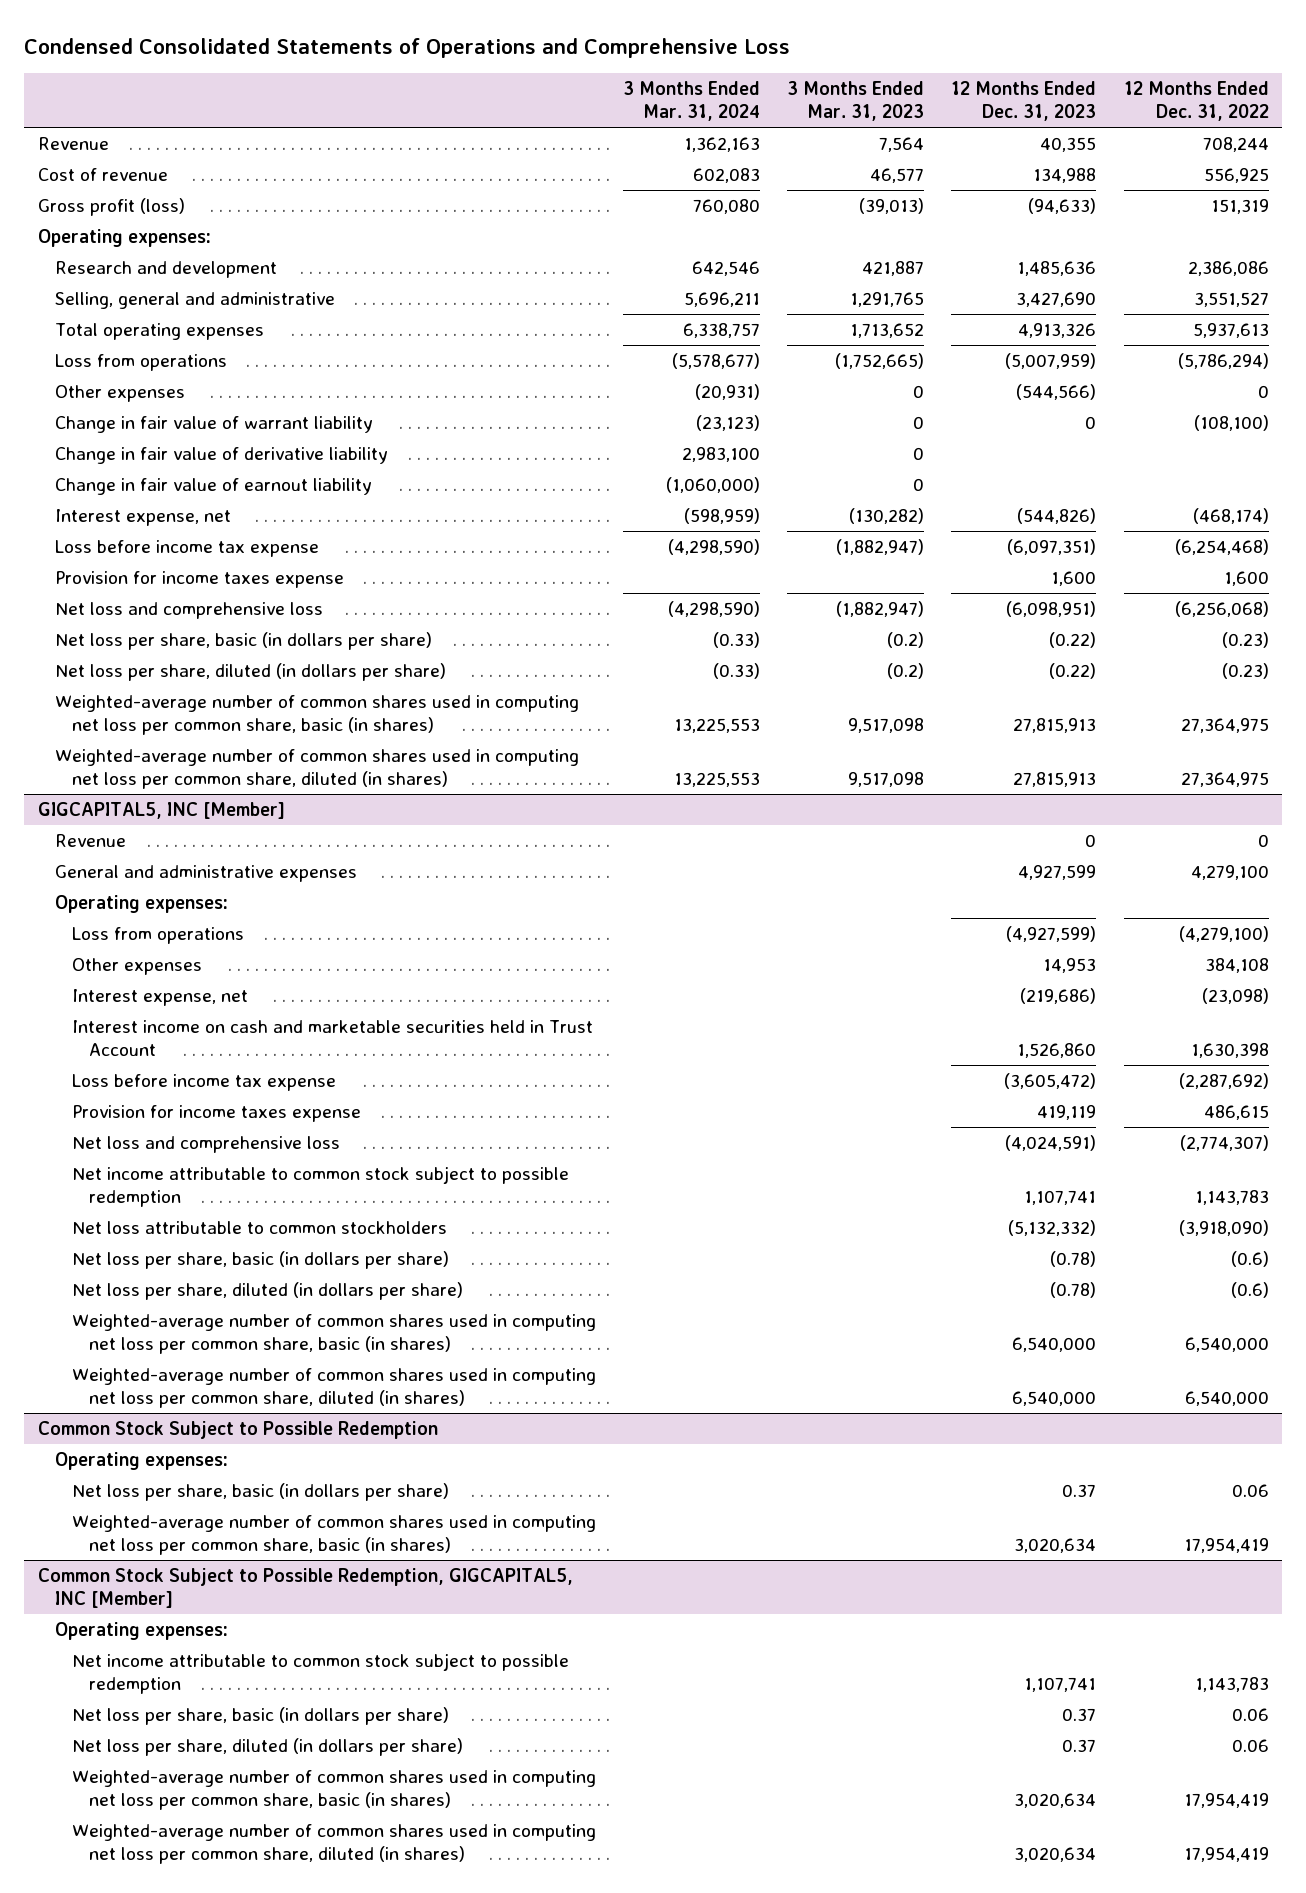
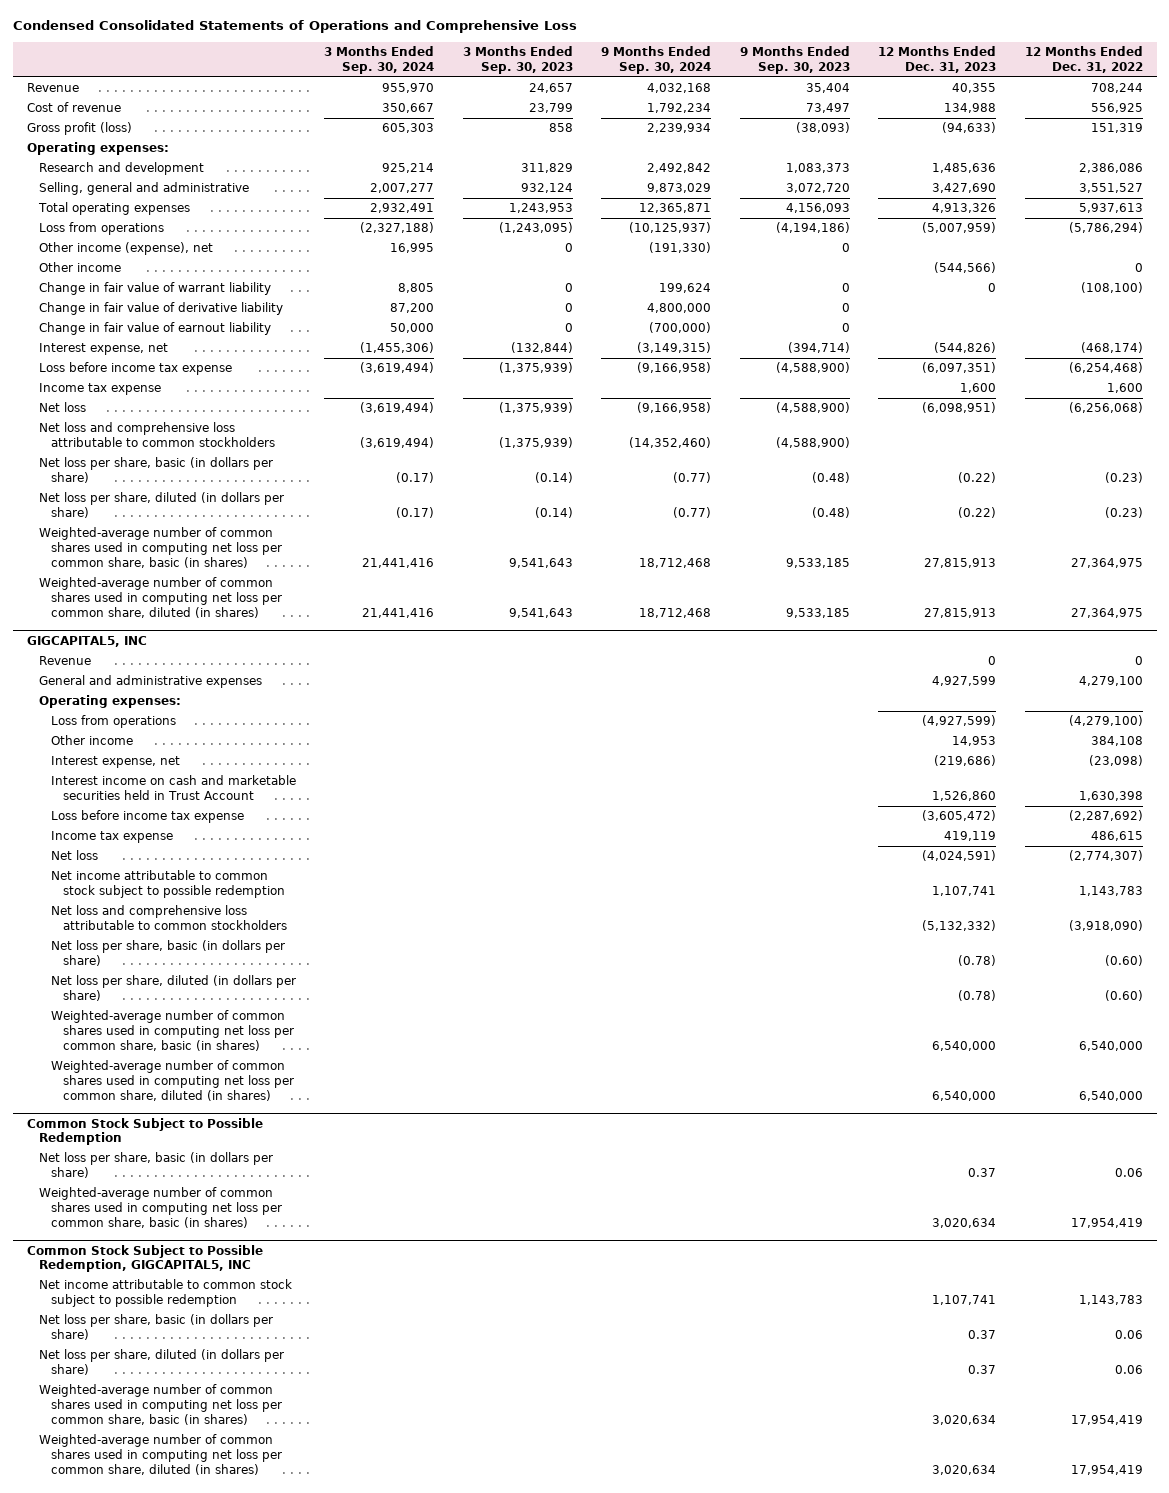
- | 3 Months Ended Mar. 31, 2024 | 3 Months Ended Mar. 31, 2023 | 12 Months Ended Dec. 31, 2023 | 12 Months Ended Dec. 31, 2022
+ | 3 Months Ended Sep. 30, 2024 | 3 Months Ended Sep. 30, 2023 | 9 Months Ended Sep. 30, 2024 | 9 Months Ended Sep. 30, 2023 | 12 Months Ended Dec. 31, 2023 | 12 Months Ended Dec. 31, 2022
- Other expenses | (20,931) | 0 | (544,566) | 0
+ Other income (expense), net | 16,995 | 0 | (191,330) | 0 | |
+ Other income | | | | | (544,566) | 0
- Provision for income taxes expense | | | 1,600 | 1,600
- Net loss and comprehensive loss | (4,298,590) | (1,882,947) | (6,098,951) | (6,256,068)
+ Income tax expense | | | | | 1,600 | 1,600
+ Net loss | (3,619,494) | (1,375,939) | (9,166,958) | (4,588,900) | (6,098,951) | (6,256,068)
+ Net loss and comprehensive loss attributable to common stockholders | (3,619,494) | (1,375,939) | (14,352,460) | (4,588,900) | |
- GIGCAPITAL5, INC [Member]
+ GIGCAPITAL5, INC
- Other expenses | | | 14,953 | 384,108
+ Other income | | | | | 14,953 | 384,108
- Provision for income taxes expense | | | 419,119 | 486,615
- Net loss and comprehensive loss | | | (4,024,591) | (2,774,307)
+ Income tax expense | | | | | 419,119 | 486,615
+ Net loss | | | | | (4,024,591) | (2,774,307)
- Net loss attributable to common stockholders | | | (5,132,332) | (3,918,090)
- Net loss per share, basic (in dollars per share) | | | (0.78) | (0.6)
- Net loss per share, diluted (in dollars per share) | | | (0.78) | (0.6)
+ Net loss and comprehensive loss attributable to common stockholders | | | | | (5,132,332) | (3,918,090)
+ Net loss per share, basic (in dollars per share) | | | | | (0.78) | (0.60)
+ Net loss per share, diluted (in dollars per share) | | | | | (0.78) | (0.60)
@ Common Stock Subject to Possible Redemption
- Operating expenses:
- Common Stock Subject to Possible Redemption, GIGCAPITAL5, INC [Member]
- Operating expenses:
+ Common Stock Subject to Possible Redemption, GIGCAPITAL5, INC

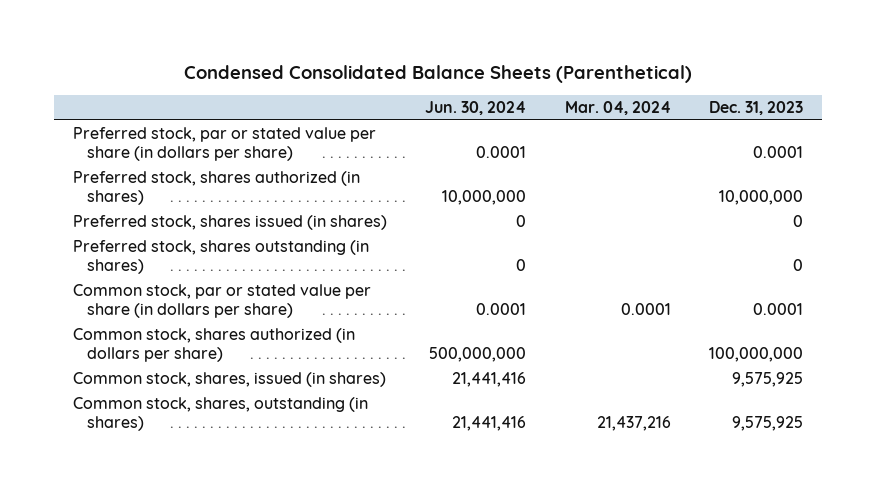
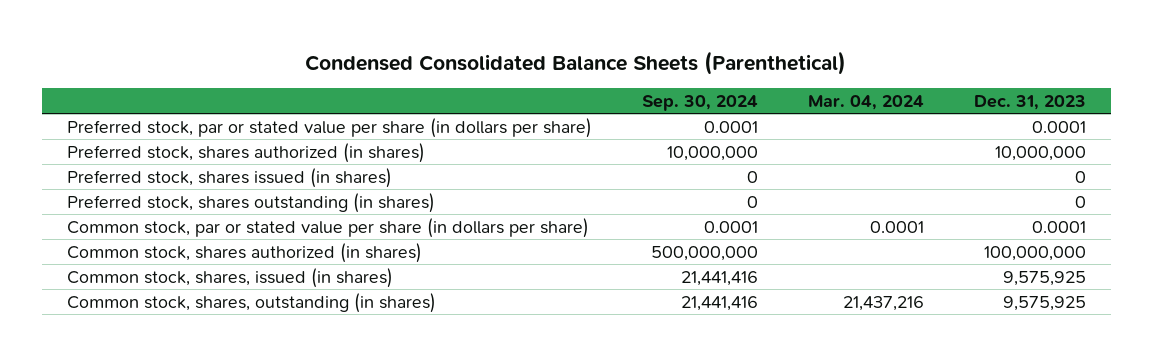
- | Jun. 30, 2024 | Mar. 04, 2024 | Dec. 31, 2023
+ | Sep. 30, 2024 | Mar. 04, 2024 | Dec. 31, 2023
- Common stock, shares authorized (in dollars per share) | 500,000,000 | | 100,000,000
+ Common stock, shares authorized (in shares) | 500,000,000 | | 100,000,000

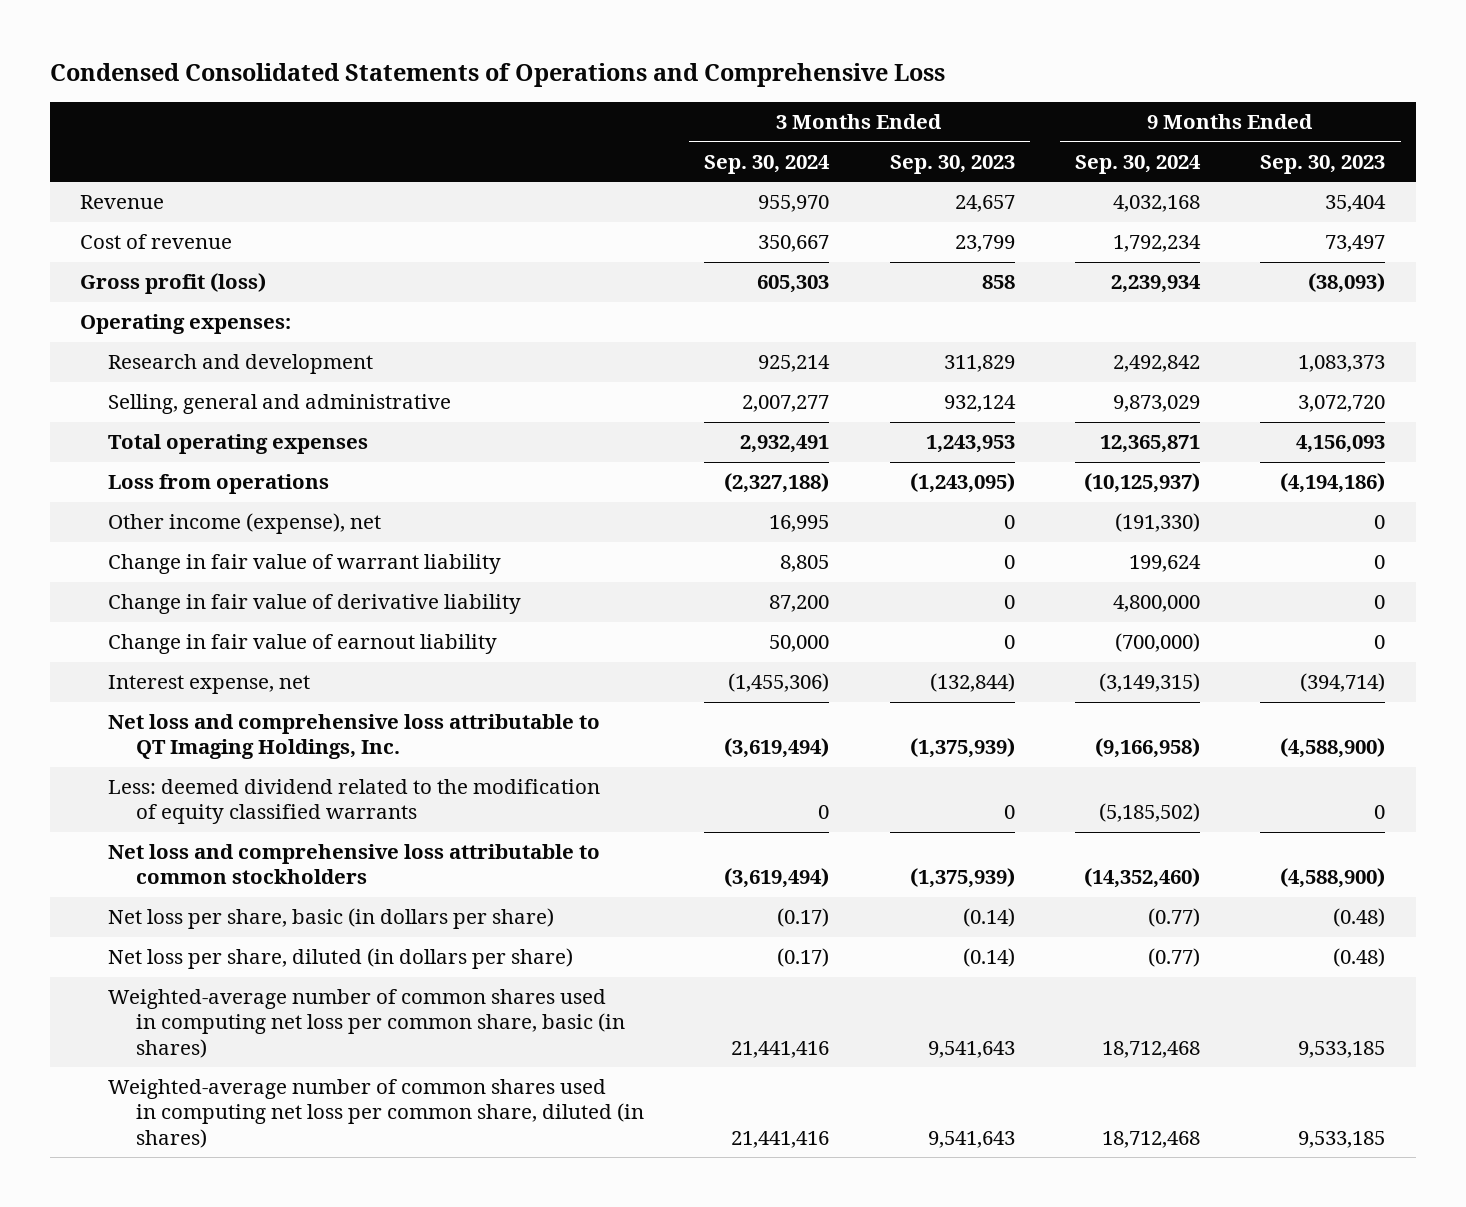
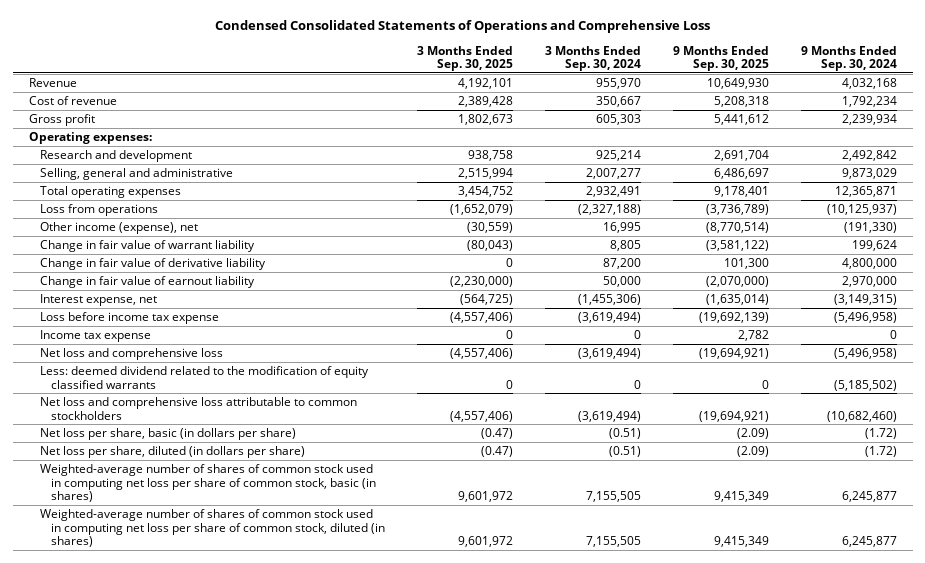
- | 3 Months Ended Sep. 30, 2024 | 3 Months Ended Sep. 30, 2023 | 9 Months Ended Sep. 30, 2024 | 9 Months Ended Sep. 30, 2023
+ | 3 Months Ended Sep. 30, 2025 | 3 Months Ended Sep. 30, 2024 | 9 Months Ended Sep. 30, 2025 | 9 Months Ended Sep. 30, 2024
- Gross profit (loss) | 605,303 | 858 | 2,239,934 | (38,093)
+ Gross profit | 1,802,673 | 605,303 | 5,441,612 | 2,239,934
- Change in fair value of earnout liability | 50,000 | 0 | (700,000) | 0
+ Change in fair value of earnout liability | (2,230,000) | 50,000 | (2,070,000) | 2,970,000
- Net loss and comprehensive loss attributable to QT Imaging Holdings, Inc. | (3,619,494) | (1,375,939) | (9,166,958) | (4,588,900)
+ Loss before income tax expense | (4,557,406) | (3,619,494) | (19,692,139) | (5,496,958)
+ Income tax expense | 0 | 0 | 2,782 | 0
+ Net loss and comprehensive loss | (4,557,406) | (3,619,494) | (19,694,921) | (5,496,958)
- Net loss and comprehensive loss attributable to common stockholders | (3,619,494) | (1,375,939) | (14,352,460) | (4,588,900)
- Net loss per share, basic (in dollars per share) | (0.17) | (0.14) | (0.77) | (0.48)
- Net loss per share, diluted (in dollars per share) | (0.17) | (0.14) | (0.77) | (0.48)
- Weighted-average number of common shares used in computing net loss per common share, basic (in shares) | 21,441,416 | 9,541,643 | 18,712,468 | 9,533,185
- Weighted-average number of common shares used in computing net loss per common share, diluted (in shares) | 21,441,416 | 9,541,643 | 18,712,468 | 9,533,185
+ Net loss and comprehensive loss attributable to common stockholders | (4,557,406) | (3,619,494) | (19,694,921) | (10,682,460)
+ Net loss per share, basic (in dollars per share) | (0.47) | (0.51) | (2.09) | (1.72)
+ Net loss per share, diluted (in dollars per share) | (0.47) | (0.51) | (2.09) | (1.72)
+ Weighted-average number of shares of common stock used in computing net loss per share of common stock, basic (in shares) | 9,601,972 | 7,155,505 | 9,415,349 | 6,245,877
+ Weighted-average number of shares of common stock used in computing net loss per share of common stock, diluted (in shares) | 9,601,972 | 7,155,505 | 9,415,349 | 6,245,877

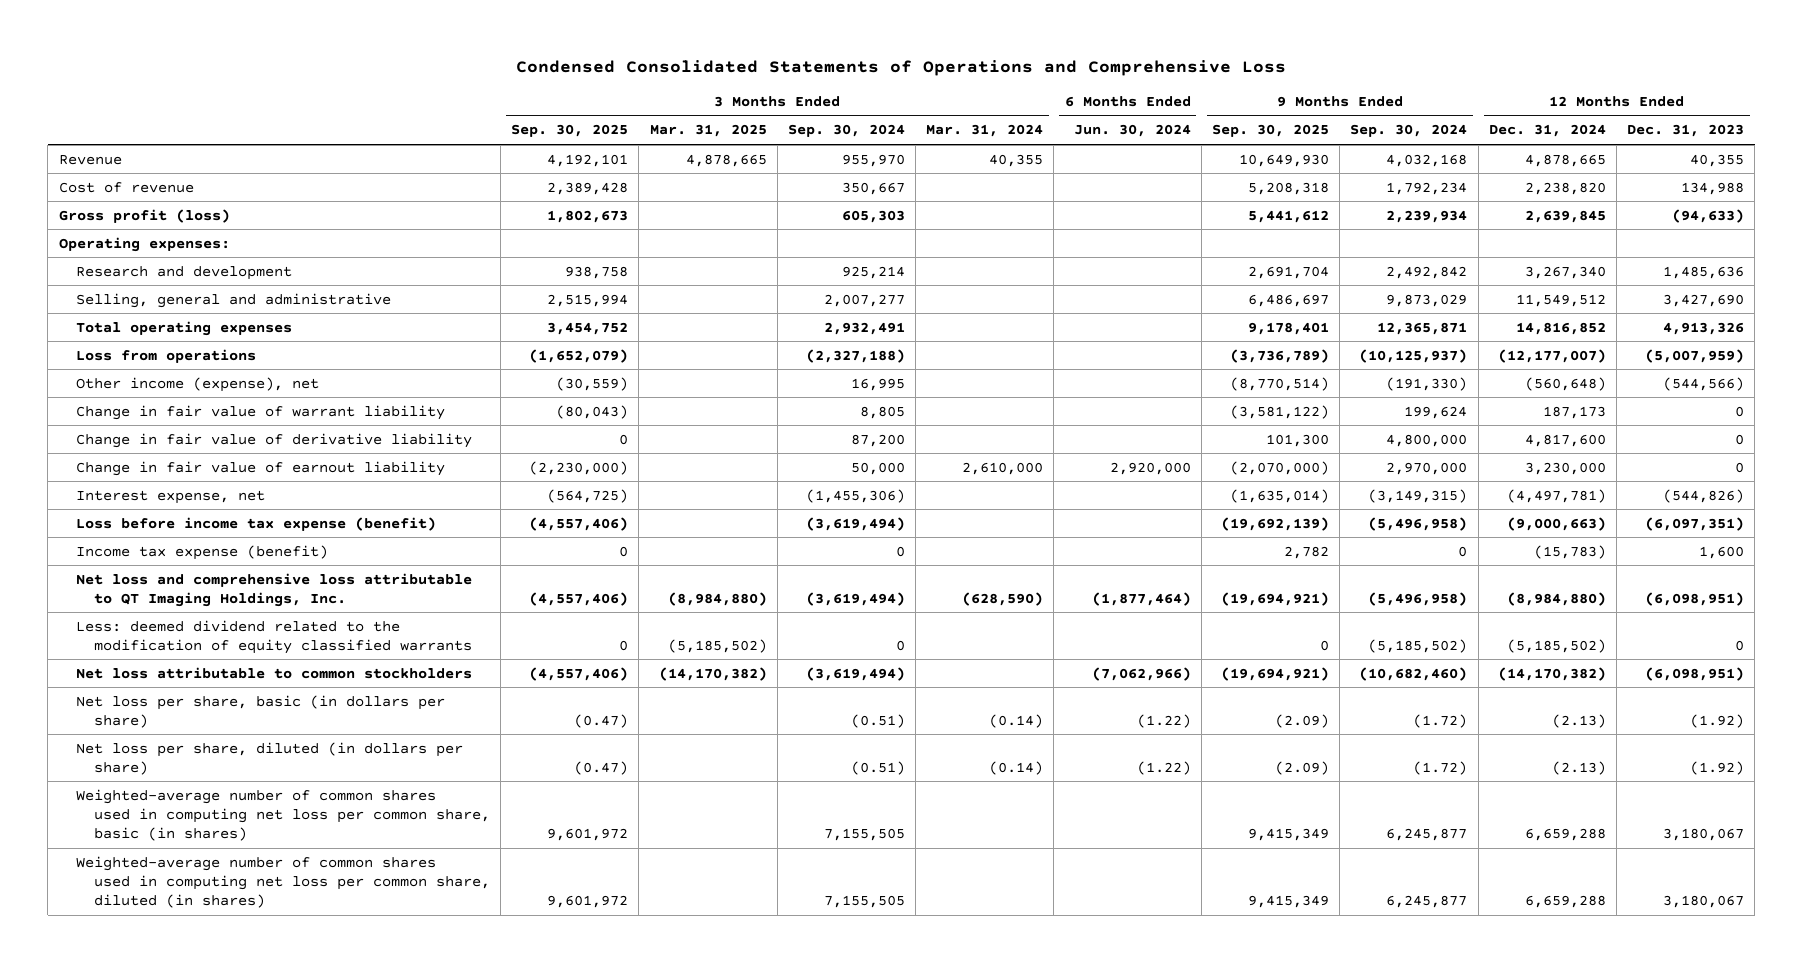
- | 3 Months Ended Sep. 30, 2025 | 3 Months Ended Sep. 30, 2024 | 9 Months Ended Sep. 30, 2025 | 9 Months Ended Sep. 30, 2024
+ | 3 Months Ended Sep. 30, 2025 | 3 Months Ended Mar. 31, 2025 | 3 Months Ended Sep. 30, 2024 | 3 Months Ended Mar. 31, 2024 | 6 Months Ended Jun. 30, 2024 | 9 Months Ended Sep. 30, 2025 | 9 Months Ended Sep. 30, 2024 | 12 Months Ended Dec. 31, 2024 | 12 Months Ended Dec. 31, 2023
- Gross profit | 1,802,673 | 605,303 | 5,441,612 | 2,239,934
+ Gross profit (loss) | 1,802,673 | | 605,303 | | | 5,441,612 | 2,239,934 | 2,639,845 | (94,633)
- Loss before income tax expense | (4,557,406) | (3,619,494) | (19,692,139) | (5,496,958)
- Income tax expense | 0 | 0 | 2,782 | 0
- Net loss and comprehensive loss | (4,557,406) | (3,619,494) | (19,694,921) | (5,496,958)
+ Loss before income tax expense (benefit) | (4,557,406) | | (3,619,494) | | | (19,692,139) | (5,496,958) | (9,000,663) | (6,097,351)
+ Income tax expense (benefit) | 0 | | 0 | | | 2,782 | 0 | (15,783) | 1,600
+ Net loss and comprehensive loss attributable to QT Imaging Holdings, Inc. | (4,557,406) | (8,984,880) | (3,619,494) | (628,590) | (1,877,464) | (19,694,921) | (5,496,958) | (8,984,880) | (6,098,951)
- Net loss and comprehensive loss attributable to common stockholders | (4,557,406) | (3,619,494) | (19,694,921) | (10,682,460)
+ Net loss attributable to common stockholders | (4,557,406) | (14,170,382) | (3,619,494) | | (7,062,966) | (19,694,921) | (10,682,460) | (14,170,382) | (6,098,951)
- Weighted-average number of shares of common stock used in computing net loss per share of common stock, basic (in shares) | 9,601,972 | 7,155,505 | 9,415,349 | 6,245,877
- Weighted-average number of shares of common stock used in computing net loss per share of common stock, diluted (in shares) | 9,601,972 | 7,155,505 | 9,415,349 | 6,245,877
+ Weighted-average number of common shares used in computing net loss per common share, basic (in shares) | 9,601,972 | | 7,155,505 | | | 9,415,349 | 6,245,877 | 6,659,288 | 3,180,067
+ Weighted-average number of common shares used in computing net loss per common share, diluted (in shares) | 9,601,972 | | 7,155,505 | | | 9,415,349 | 6,245,877 | 6,659,288 | 3,180,067

